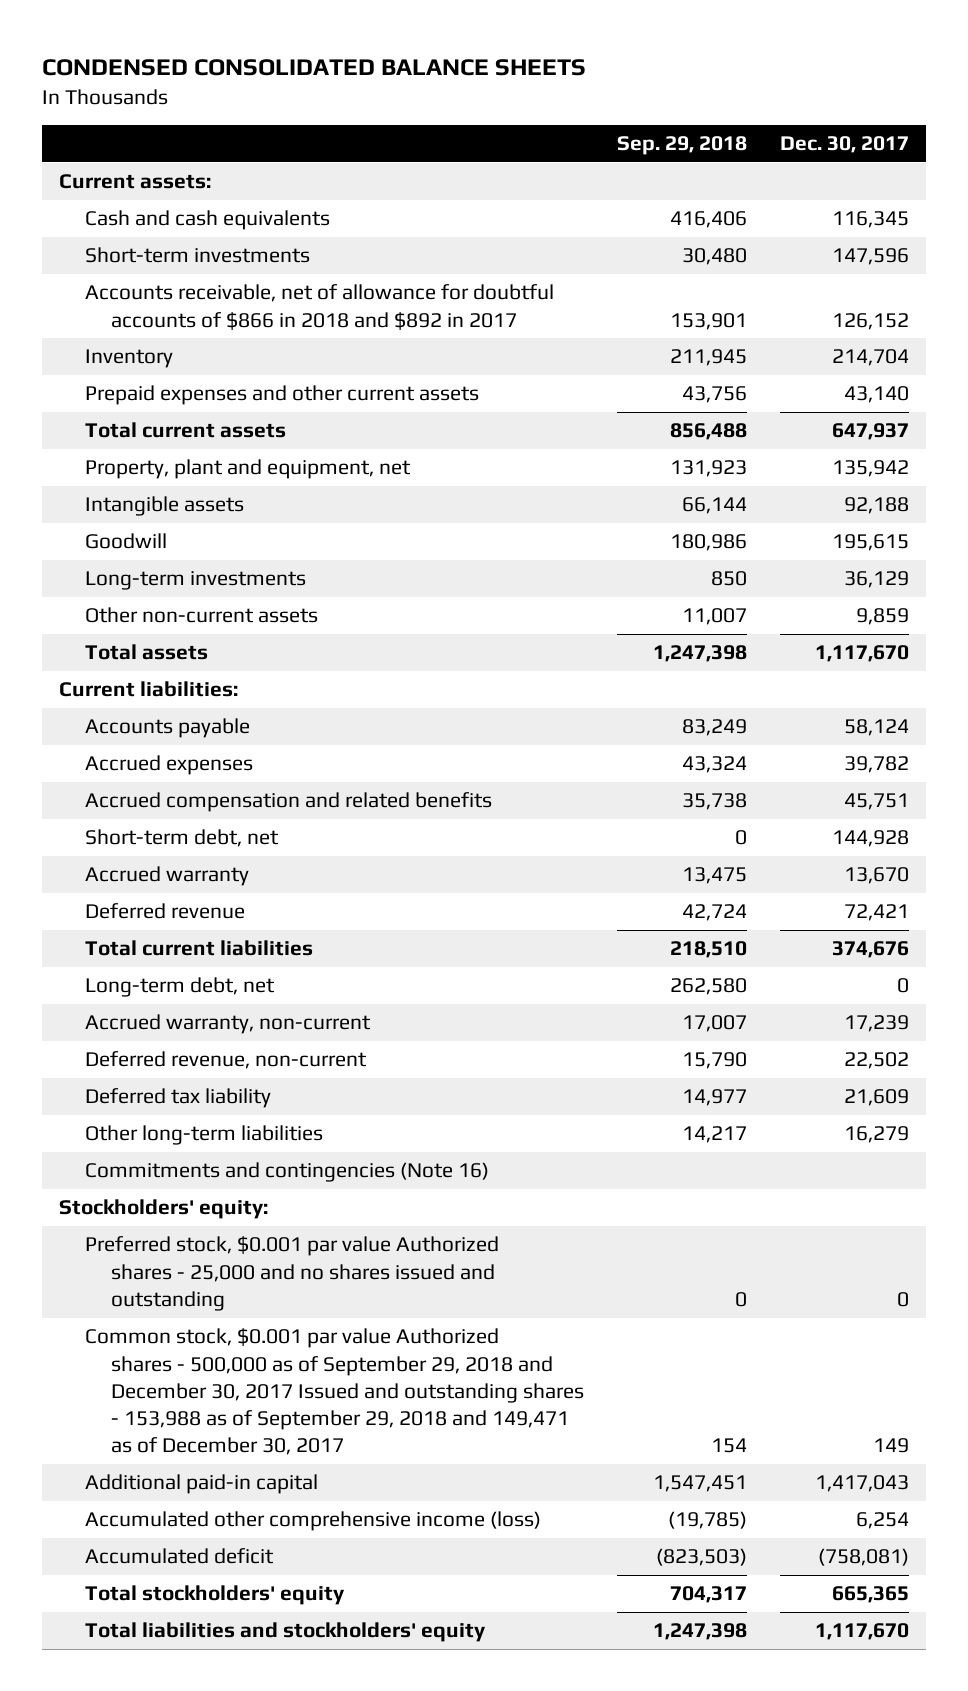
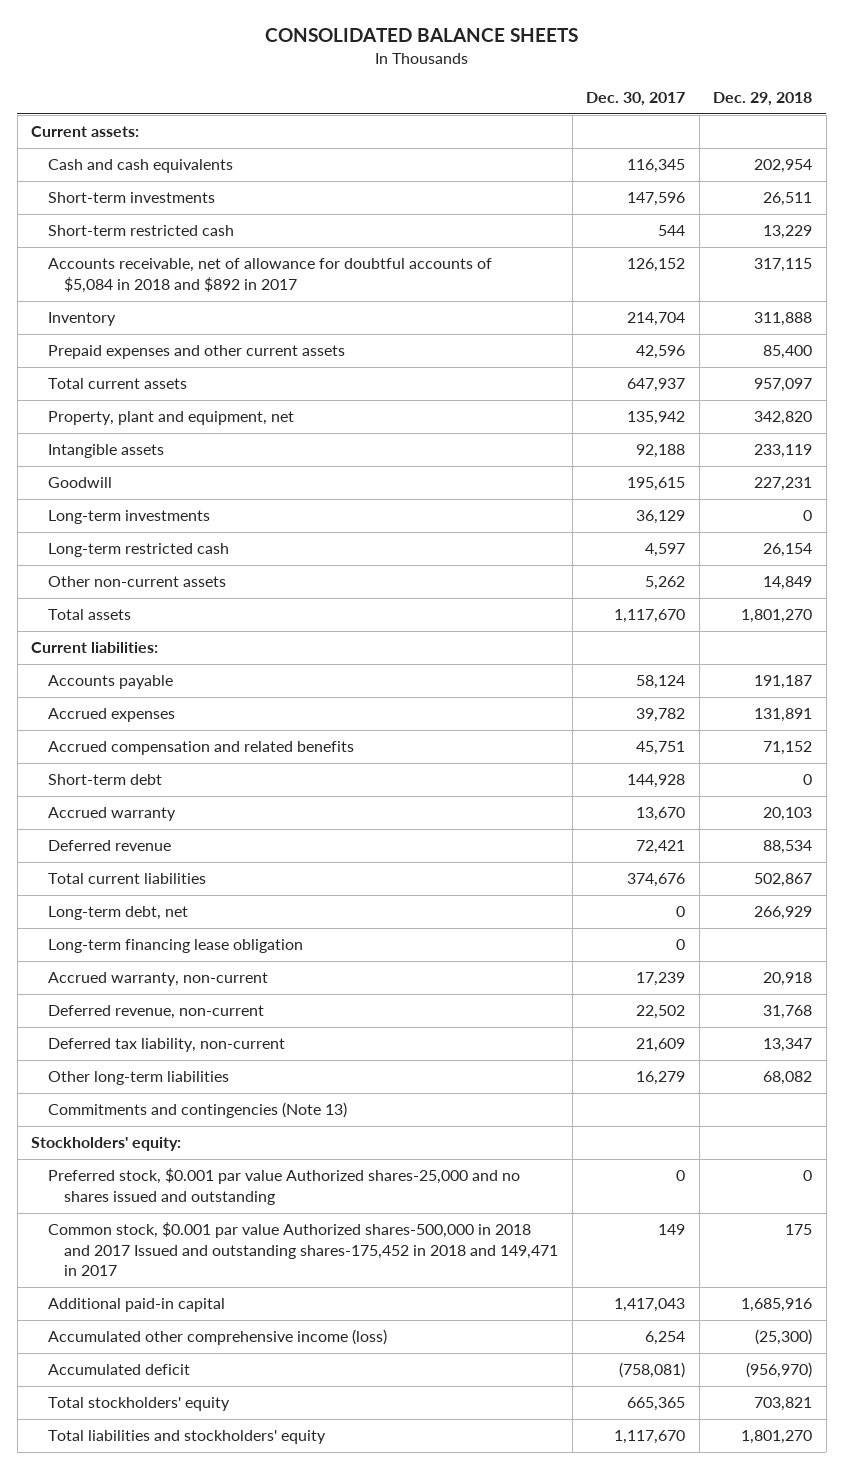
- CONDENSED CONSOLIDATED BALANCE SHEETS
+ CONSOLIDATED BALANCE SHEETS
- | Sep. 29, 2018 | Dec. 30, 2017
+ | Dec. 30, 2017 | Dec. 29, 2018
- Accounts receivable, net of allowance for doubtful accounts of $866 in 2018 and $892 in 2017 | 153,901 | 126,152
+ Short-term restricted cash | 544 | 13,229
+ Accounts receivable, net of allowance for doubtful accounts of $5,084 in 2018 and $892 in 2017 | 126,152 | 317,115
- Prepaid expenses and other current assets | 43,756 | 43,140
+ Prepaid expenses and other current assets | 42,596 | 85,400
- Other non-current assets | 11,007 | 9,859
+ Long-term restricted cash | 4,597 | 26,154
+ Other non-current assets | 5,262 | 14,849
- Short-term debt, net | 0 | 144,928
+ Short-term debt | 144,928 | 0
+ Long-term financing lease obligation | 0 |
- Deferred tax liability | 14,977 | 21,609
+ Deferred tax liability, non-current | 21,609 | 13,347
- Commitments and contingencies (Note 16)
+ Commitments and contingencies (Note 13)
- Preferred stock, $0.001 par value Authorized shares - 25,000 and no shares issued and outstanding | 0 | 0
- Common stock, $0.001 par value Authorized shares - 500,000 as of September 29, 2018 and December 30, 2017 Issued and outstanding shares - 153,988 as of September 29, 2018 and 149,471 as of December 30, 2017 | 154 | 149
+ Preferred stock, $0.001 par value Authorized shares-25,000 and no shares issued and outstanding | 0 | 0
+ Common stock, $0.001 par value Authorized shares-500,000 in 2018 and 2017 Issued and outstanding shares-175,452 in 2018 and 149,471 in 2017 | 149 | 175

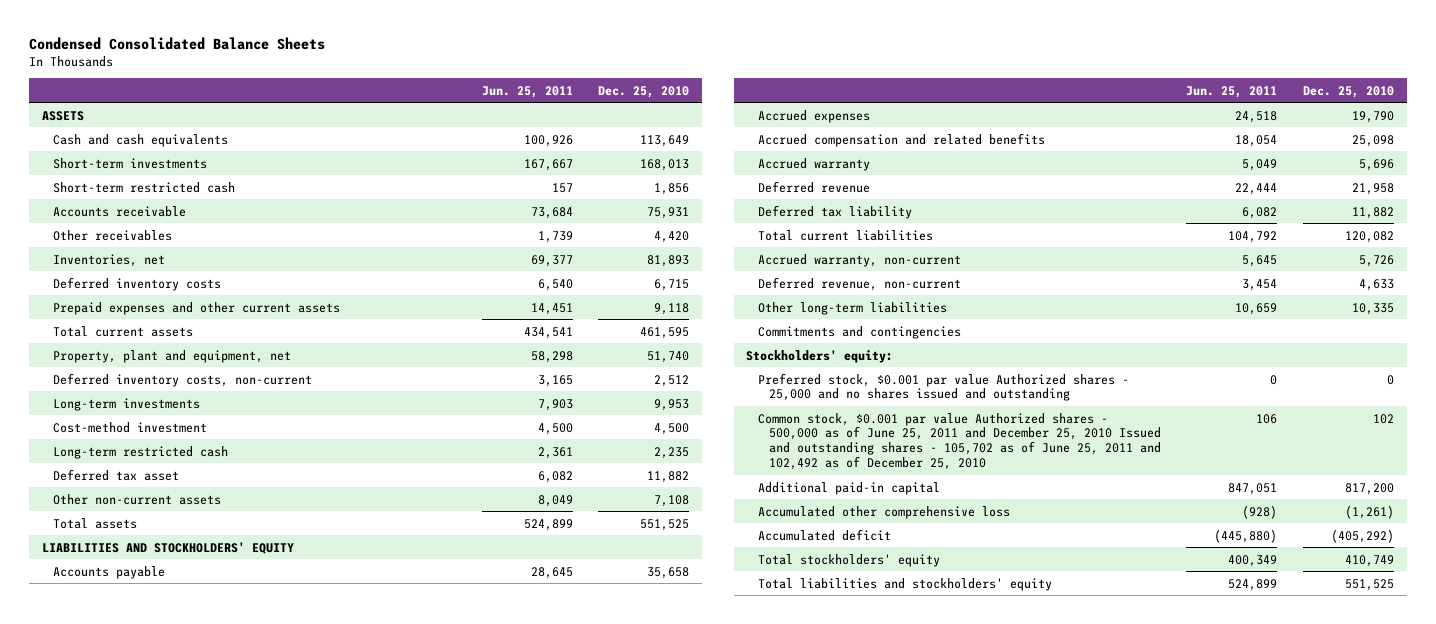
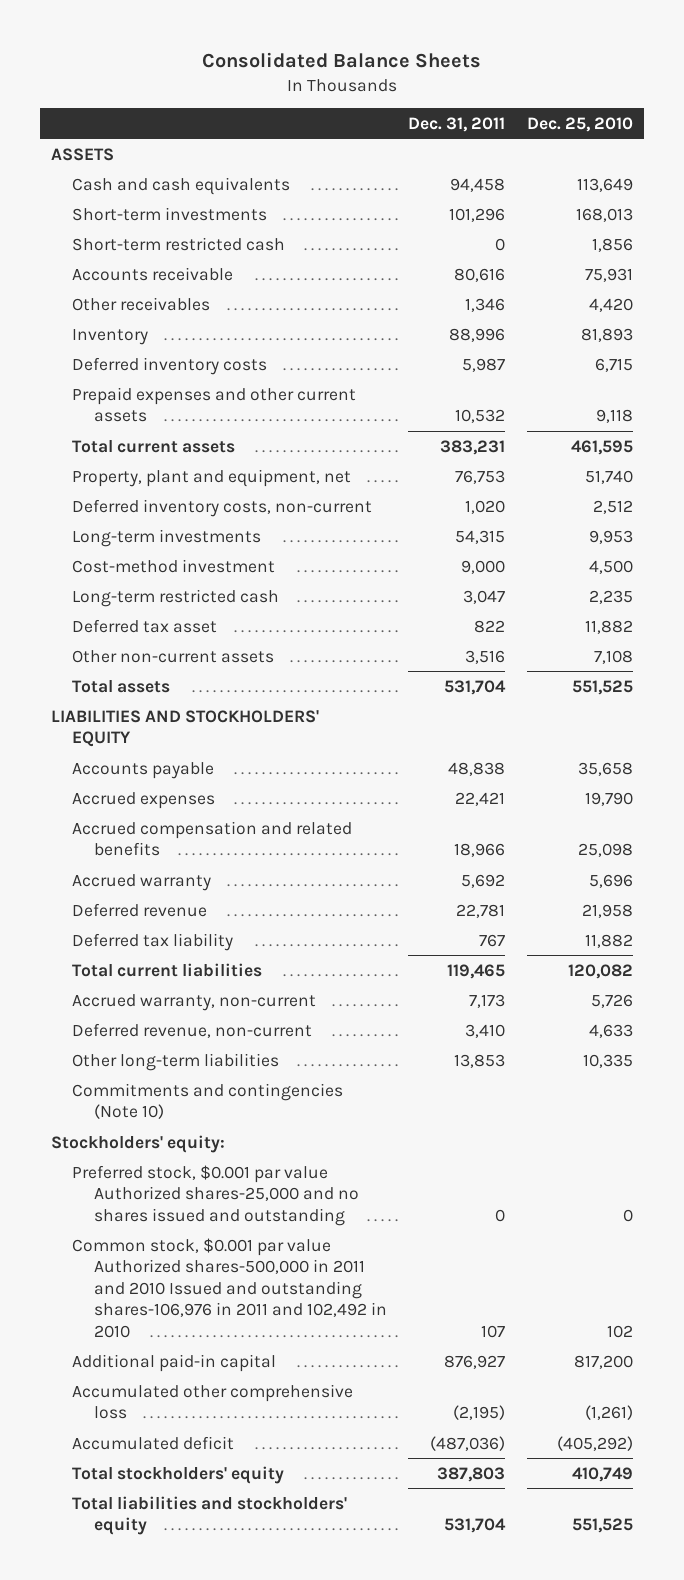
- Condensed Consolidated Balance Sheets
+ Consolidated Balance Sheets
- | Jun. 25, 2011 | Dec. 25, 2010
+ | Dec. 31, 2011 | Dec. 25, 2010
- Inventories, net | 69,377 | 81,893
+ Inventory | 88,996 | 81,893
- Commitments and contingencies
+ Commitments and contingencies (Note 10)
- Preferred stock, $0.001 par value Authorized shares - 25,000 and no shares issued and outstanding | 0 | 0
- Common stock, $0.001 par value Authorized shares - 500,000 as of June 25, 2011 and December 25, 2010 Issued and outstanding shares - 105,702 as of June 25, 2011 and 102,492 as of December 25, 2010 | 106 | 102
+ Preferred stock, $0.001 par value Authorized shares-25,000 and no shares issued and outstanding | 0 | 0
+ Common stock, $0.001 par value Authorized shares-500,000 in 2011 and 2010 Issued and outstanding shares-106,976 in 2011 and 102,492 in 2010 | 107 | 102

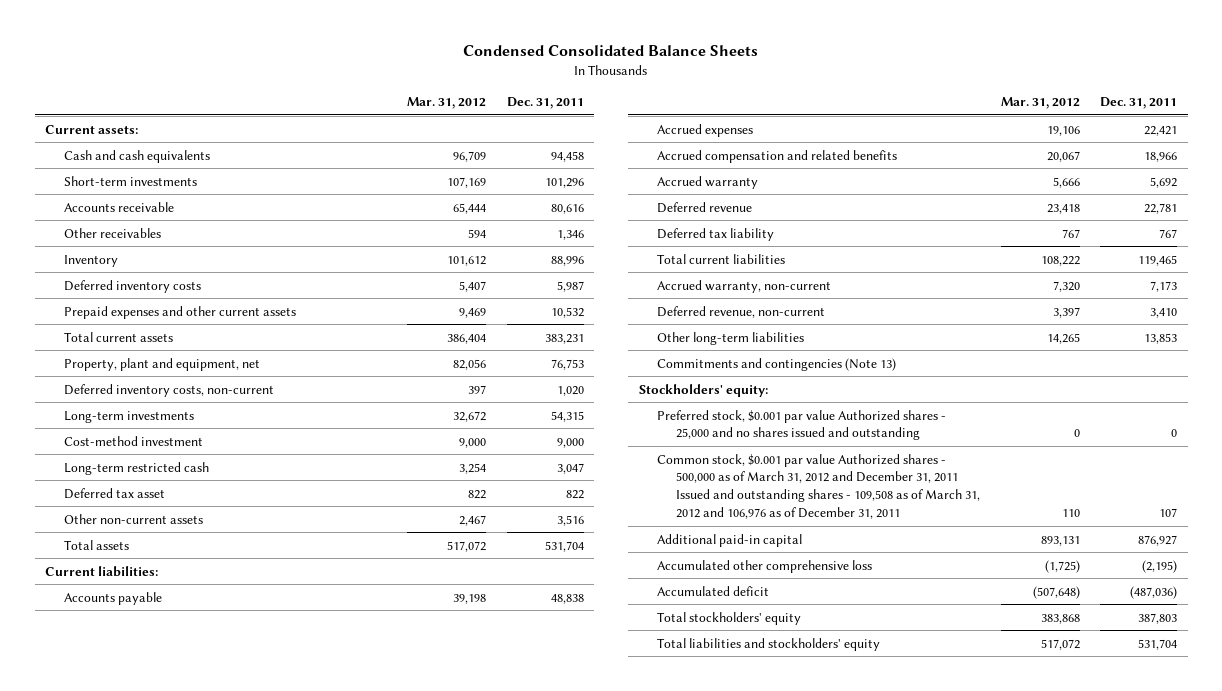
- Consolidated Balance Sheets
+ Condensed Consolidated Balance Sheets
- | Dec. 31, 2011 | Dec. 25, 2010
+ | Mar. 31, 2012 | Dec. 31, 2011
- ASSETS
+ Current assets:
- Short-term restricted cash | 0 | 1,856
- LIABILITIES AND STOCKHOLDERS' EQUITY
+ Current liabilities:
- Commitments and contingencies (Note 10)
+ Commitments and contingencies (Note 13)
- Preferred stock, $0.001 par value Authorized shares-25,000 and no shares issued and outstanding | 0 | 0
- Common stock, $0.001 par value Authorized shares-500,000 in 2011 and 2010 Issued and outstanding shares-106,976 in 2011 and 102,492 in 2010 | 107 | 102
+ Preferred stock, $0.001 par value Authorized shares - 25,000 and no shares issued and outstanding | 0 | 0
+ Common stock, $0.001 par value Authorized shares - 500,000 as of March 31, 2012 and December 31, 2011 Issued and outstanding shares - 109,508 as of March 31, 2012 and 106,976 as of December 31, 2011 | 110 | 107

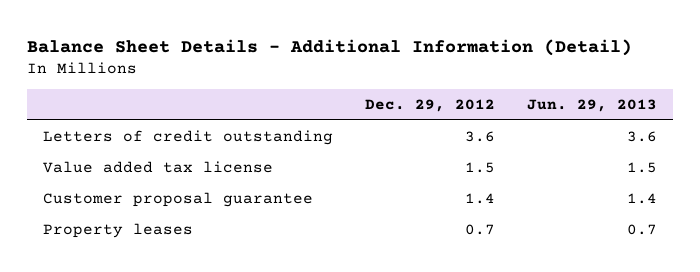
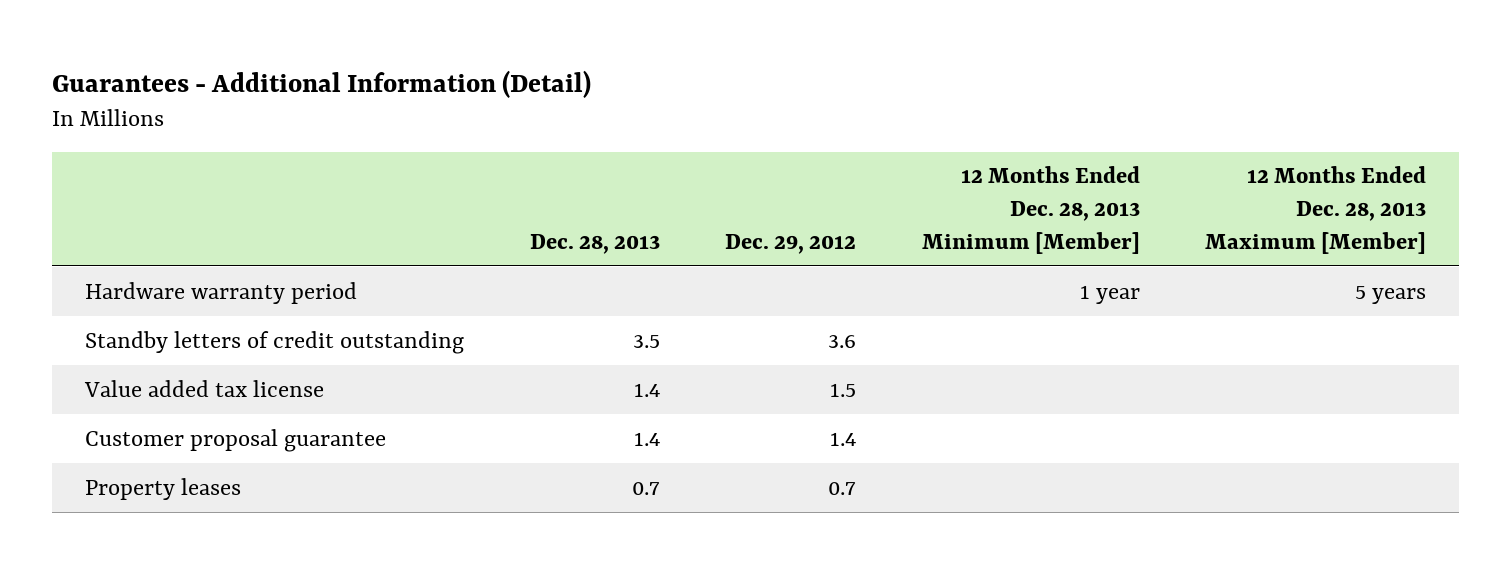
- Balance Sheet Details - Additional Information (Detail)
+ Guarantees - Additional Information (Detail)
- | Dec. 29, 2012 | Jun. 29, 2013
+ | Dec. 28, 2013 | Dec. 29, 2012 | 12 Months Ended Dec. 28, 2013 Minimum [Member] | 12 Months Ended Dec. 28, 2013 Maximum [Member]
- Letters of credit outstanding | 3.6 | 3.6
+ Hardware warranty period | | | 1 year | 5 years
+ Standby letters of credit outstanding | 3.5 | 3.6 | |

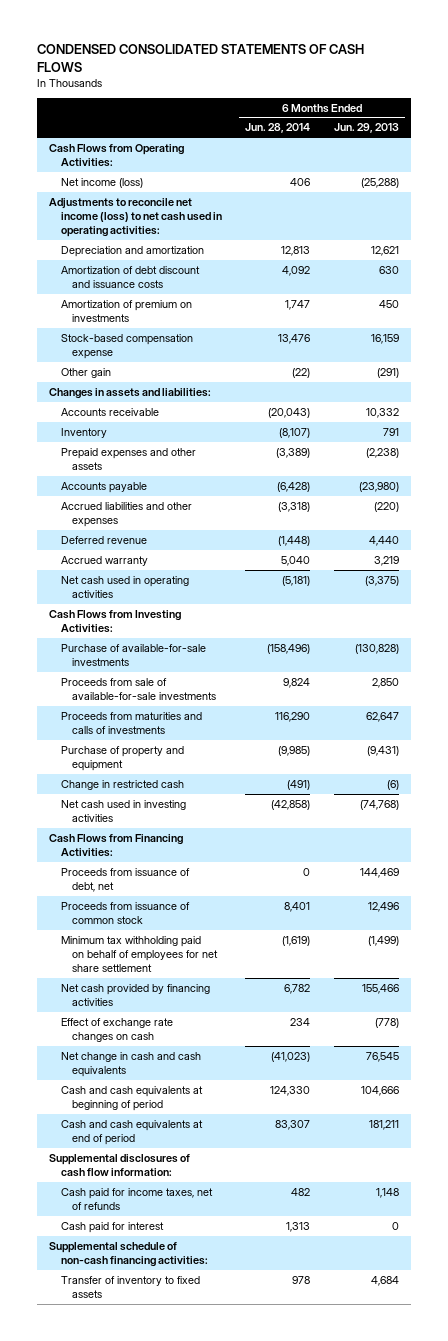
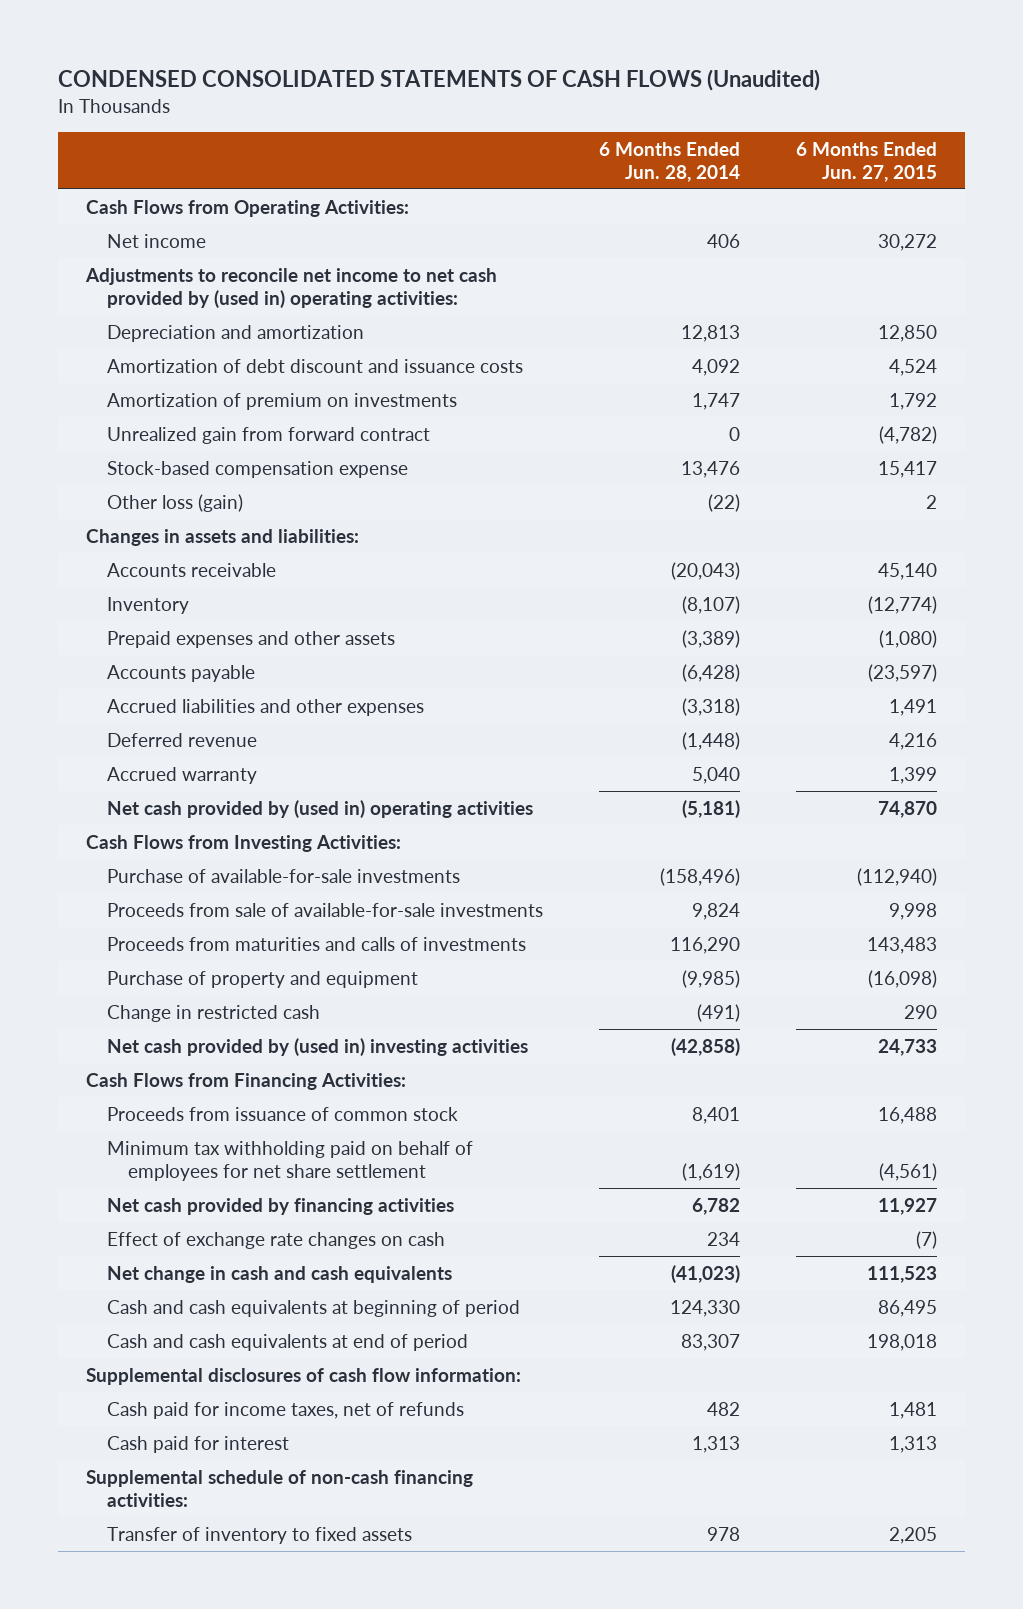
- CONDENSED CONSOLIDATED STATEMENTS OF CASH FLOWS
+ CONDENSED CONSOLIDATED STATEMENTS OF CASH FLOWS (Unaudited)
- | 6 Months Ended Jun. 28, 2014 | 6 Months Ended Jun. 29, 2013
+ | 6 Months Ended Jun. 28, 2014 | 6 Months Ended Jun. 27, 2015
- Net income (loss) | 406 | (25,288)
- Adjustments to reconcile net income (loss) to net cash used in operating activities:
+ Net income | 406 | 30,272
+ Adjustments to reconcile net income to net cash provided by (used in) operating activities:
+ Unrealized gain from forward contract | 0 | (4,782)
- Other gain | (22) | (291)
+ Other loss (gain) | (22) | 2
- Net cash used in operating activities | (5,181) | (3,375)
+ Net cash provided by (used in) operating activities | (5,181) | 74,870
- Net cash used in investing activities | (42,858) | (74,768)
+ Net cash provided by (used in) investing activities | (42,858) | 24,733
- Proceeds from issuance of debt, net | 0 | 144,469

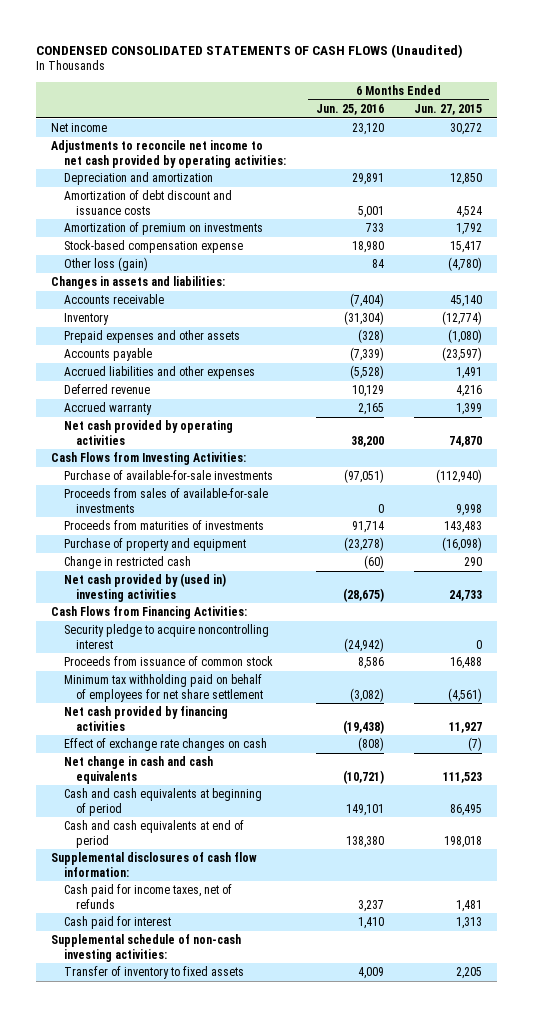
- | 6 Months Ended Jun. 28, 2014 | 6 Months Ended Jun. 27, 2015
+ | 6 Months Ended Jun. 25, 2016 | 6 Months Ended Jun. 27, 2015
- Cash Flows from Operating Activities:
- Adjustments to reconcile net income to net cash provided by (used in) operating activities:
+ Adjustments to reconcile net income to net cash provided by operating activities:
- Unrealized gain from forward contract | 0 | (4,782)
- Other loss (gain) | (22) | 2
+ Other loss (gain) | 84 | (4,780)
- Net cash provided by (used in) operating activities | (5,181) | 74,870
+ Net cash provided by operating activities | 38,200 | 74,870
- Proceeds from sale of available-for-sale investments | 9,824 | 9,998
- Proceeds from maturities and calls of investments | 116,290 | 143,483
+ Proceeds from sales of available-for-sale investments | 0 | 9,998
+ Proceeds from maturities of investments | 91,714 | 143,483
+ Security pledge to acquire noncontrolling interest | (24,942) | 0
- Supplemental schedule of non-cash financing activities:
+ Supplemental schedule of non-cash investing activities:

